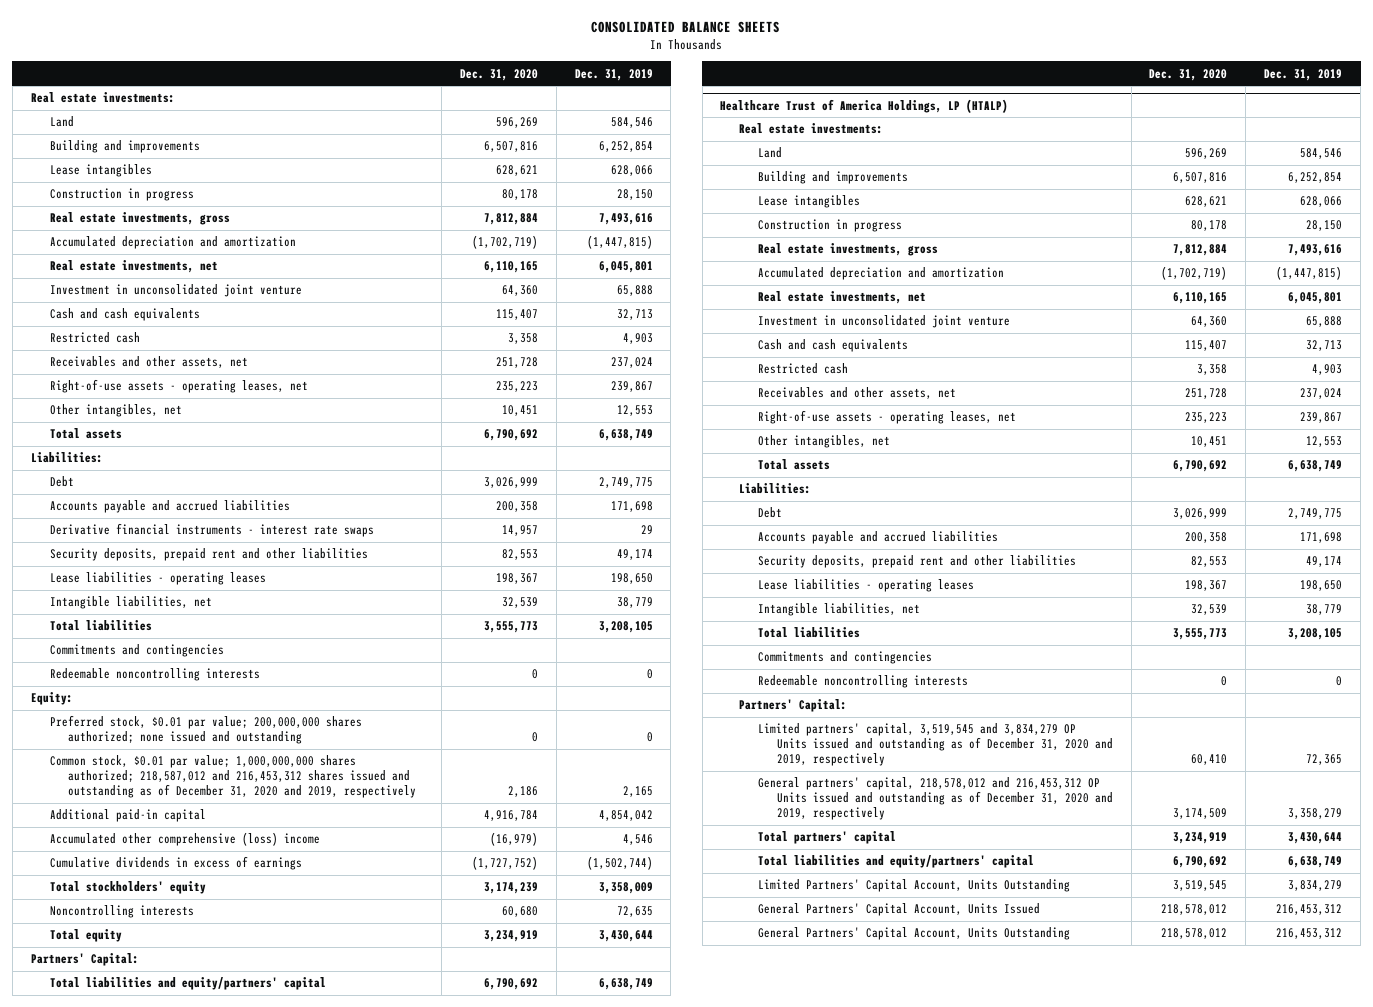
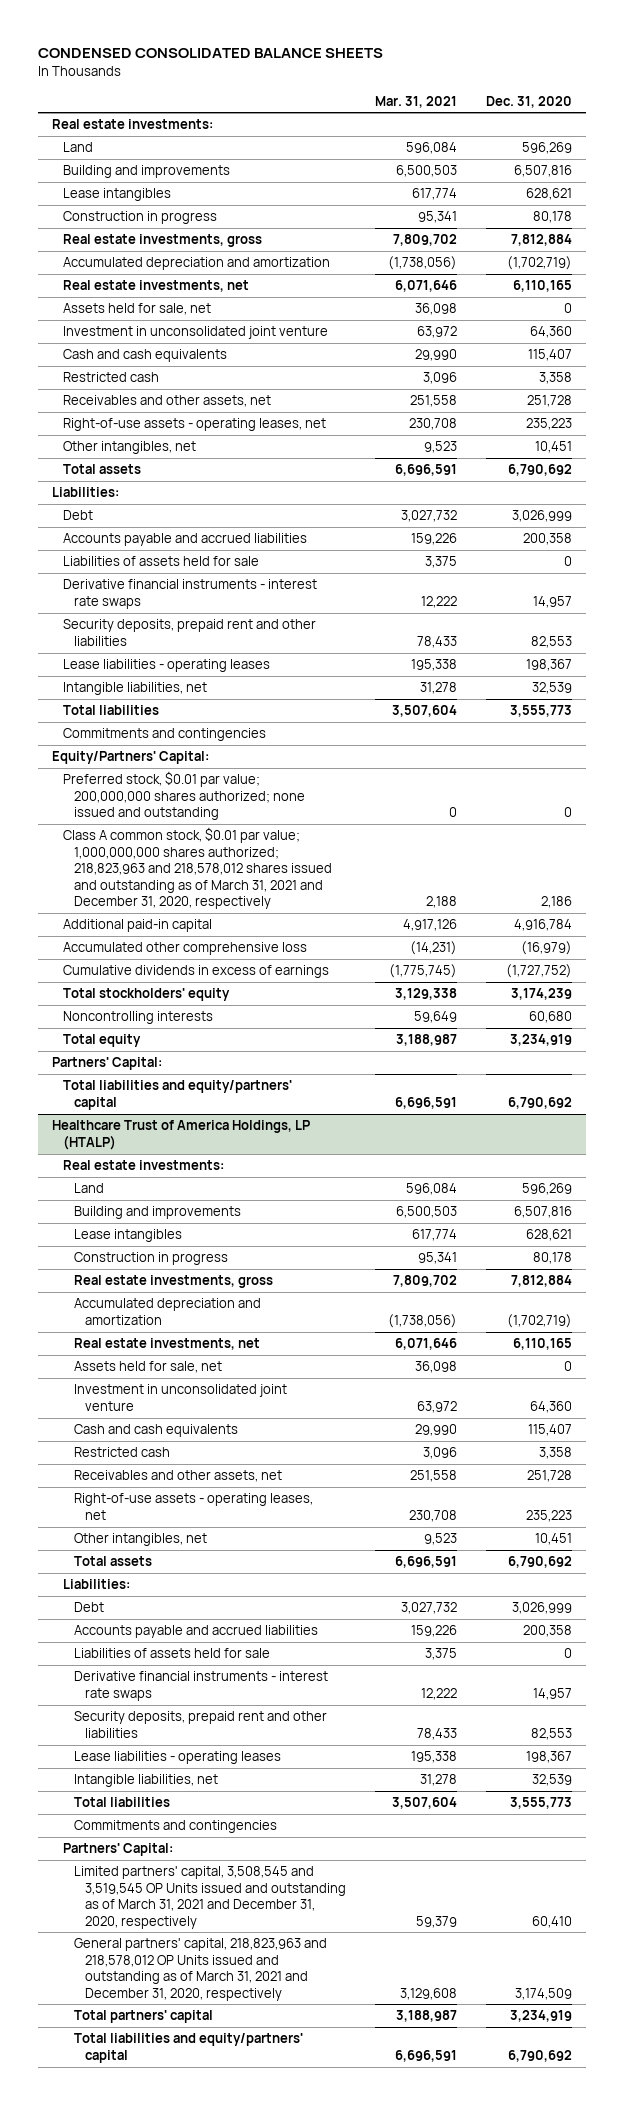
- CONSOLIDATED BALANCE SHEETS
+ CONDENSED CONSOLIDATED BALANCE SHEETS
- | Dec. 31, 2020 | Dec. 31, 2019
+ | Mar. 31, 2021 | Dec. 31, 2020
+ Assets held for sale, net | 36,098 | 0
+ Liabilities of assets held for sale | 3,375 | 0
- Redeemable noncontrolling interests | 0 | 0
- Equity:
+ Equity/Partners' Capital:
- Common stock, $0.01 par value; 1,000,000,000 shares authorized; 218,587,012 and 216,453,312 shares issued and outstanding as of December 31, 2020 and 2019, respectively | 2,186 | 2,165
+ Class A common stock, $0.01 par value; 1,000,000,000 shares authorized; 218,823,963 and 218,578,012 shares issued and outstanding as of March 31, 2021 and December 31, 2020, respectively | 2,188 | 2,186
- Accumulated other comprehensive (loss) income | (16,979) | 4,546
+ Accumulated other comprehensive loss | (14,231) | (16,979)
@ Healthcare Trust of America Holdings, LP (HTALP)
+ Assets held for sale, net | 36,098 | 0
+ Liabilities of assets held for sale | 3,375 | 0
+ Derivative financial instruments - interest rate swaps | 12,222 | 14,957
- Redeemable noncontrolling interests | 0 | 0
- Limited partners' capital, 3,519,545 and 3,834,279 OP Units issued and outstanding as of December 31, 2020 and 2019, respectively | 60,410 | 72,365
- General partners' capital, 218,578,012 and 216,453,312 OP Units issued and outstanding as of December 31, 2020 and 2019, respectively | 3,174,509 | 3,358,279
+ Limited partners' capital, 3,508,545 and 3,519,545 OP Units issued and outstanding as of March 31, 2021 and December 31, 2020, respectively | 59,379 | 60,410
+ General partners' capital, 218,823,963 and 218,578,012 OP Units issued and outstanding as of March 31, 2021 and December 31, 2020, respectively | 3,129,608 | 3,174,509
- Limited Partners' Capital Account, Units Outstanding | 3,519,545 | 3,834,279
- General Partners' Capital Account, Units Issued | 218,578,012 | 216,453,312
- General Partners' Capital Account, Units Outstanding | 218,578,012 | 216,453,312

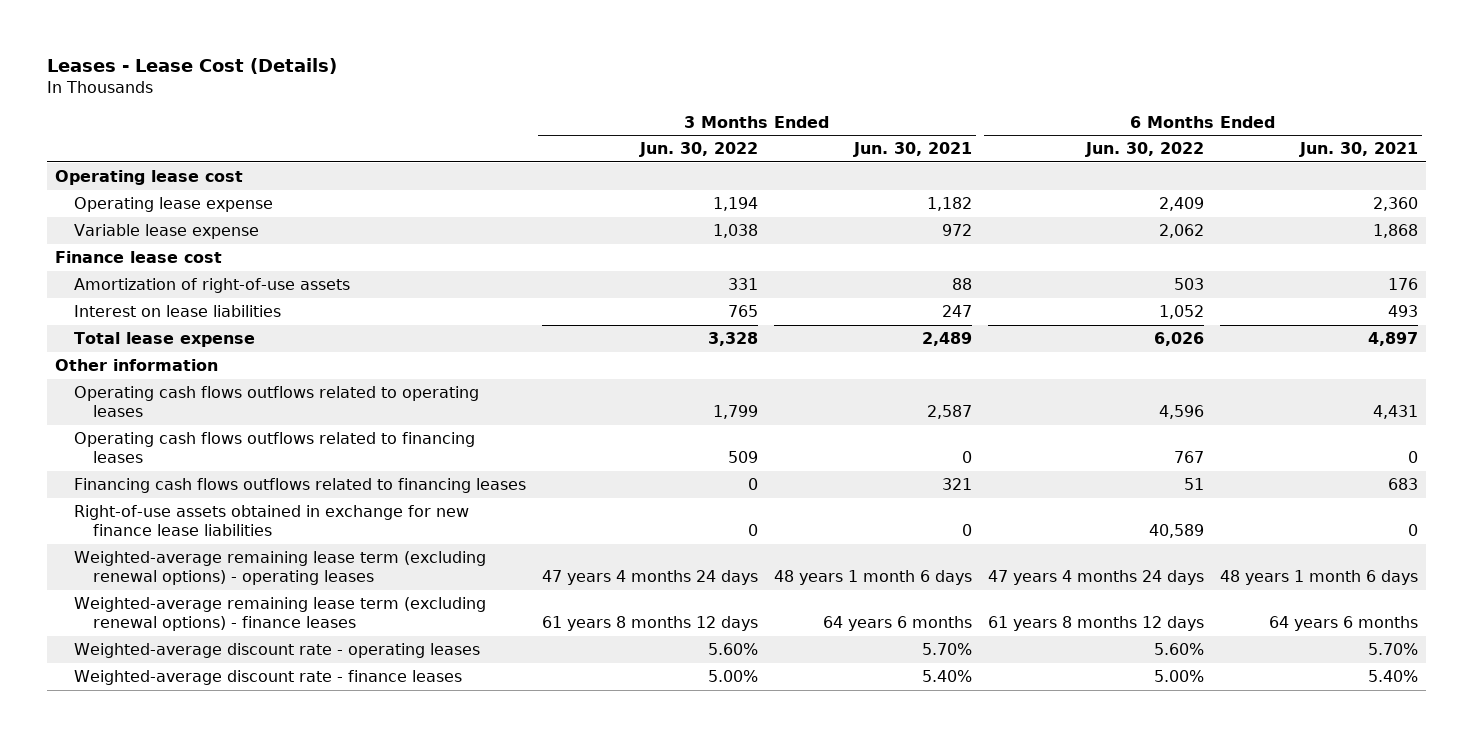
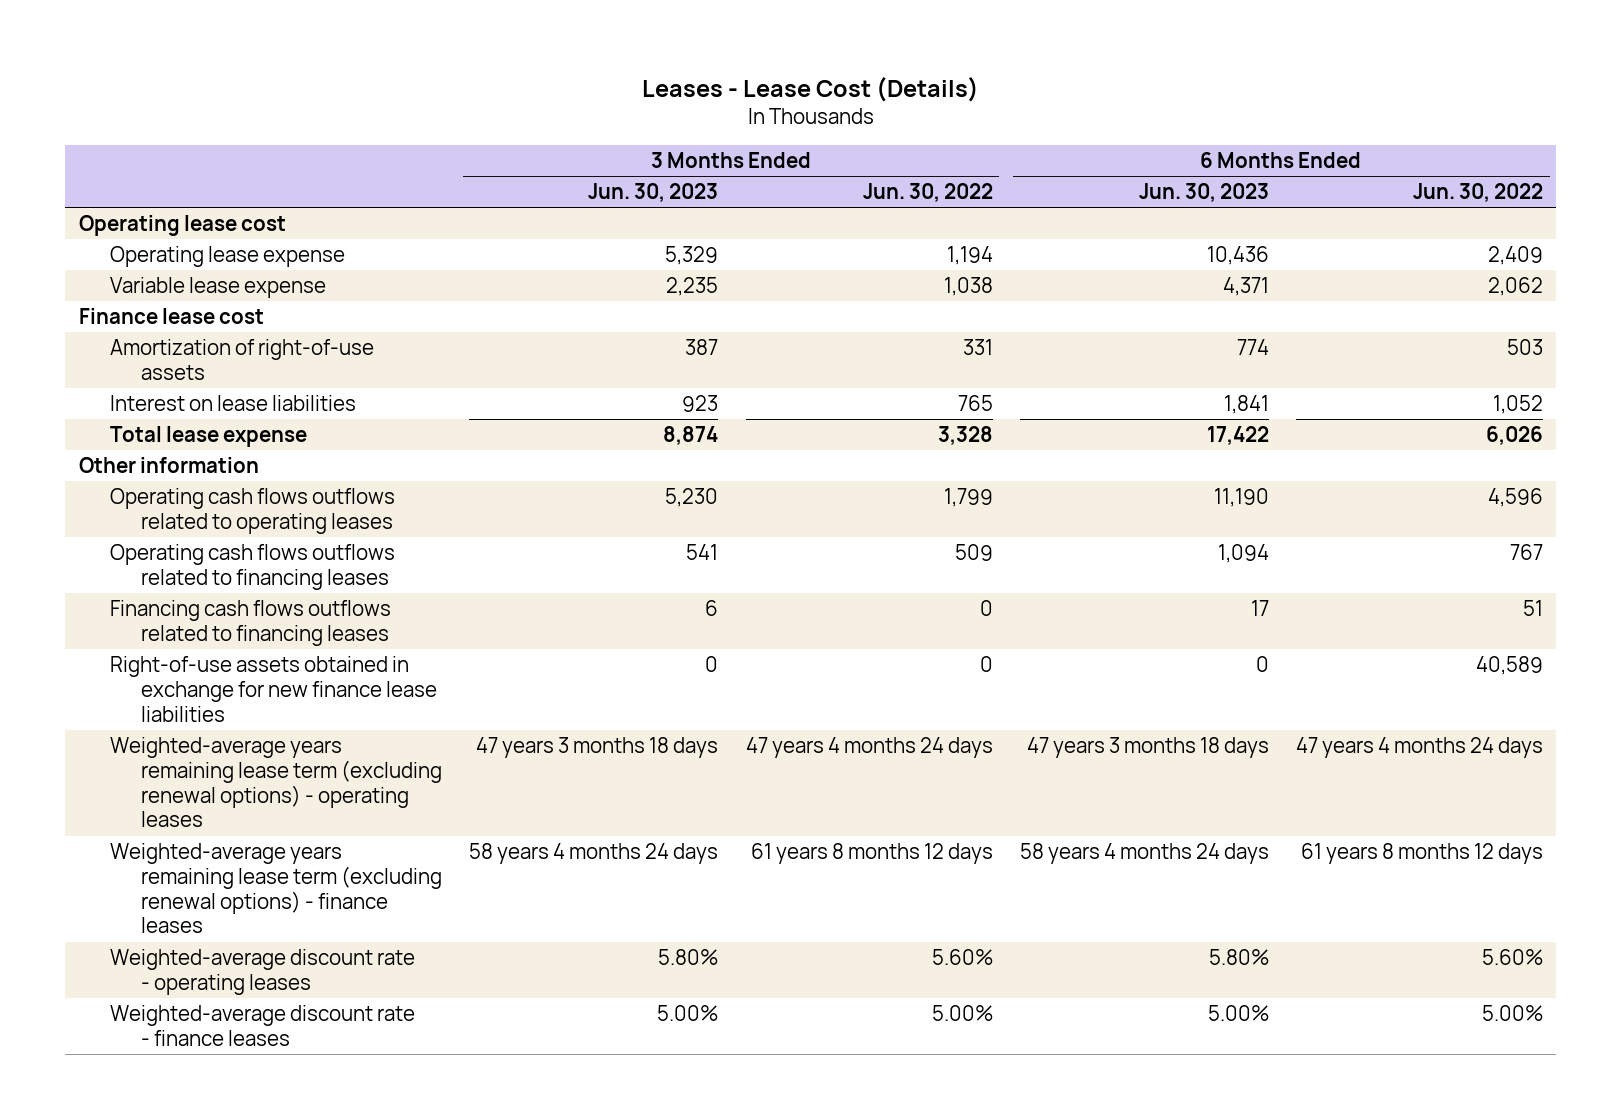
- | 3 Months Ended Jun. 30, 2022 | 3 Months Ended Jun. 30, 2021 | 6 Months Ended Jun. 30, 2022 | 6 Months Ended Jun. 30, 2021
+ | 3 Months Ended Jun. 30, 2023 | 3 Months Ended Jun. 30, 2022 | 6 Months Ended Jun. 30, 2023 | 6 Months Ended Jun. 30, 2022
- Weighted-average remaining lease term (excluding renewal options) - operating leases | 47 years 4 months 24 days | 48 years 1 month 6 days | 47 years 4 months 24 days | 48 years 1 month 6 days
- Weighted-average remaining lease term (excluding renewal options) - finance leases | 61 years 8 months 12 days | 64 years 6 months | 61 years 8 months 12 days | 64 years 6 months
+ Weighted-average years remaining lease term (excluding renewal options) - operating leases | 47 years 3 months 18 days | 47 years 4 months 24 days | 47 years 3 months 18 days | 47 years 4 months 24 days
+ Weighted-average years remaining lease term (excluding renewal options) - finance leases | 58 years 4 months 24 days | 61 years 8 months 12 days | 58 years 4 months 24 days | 61 years 8 months 12 days

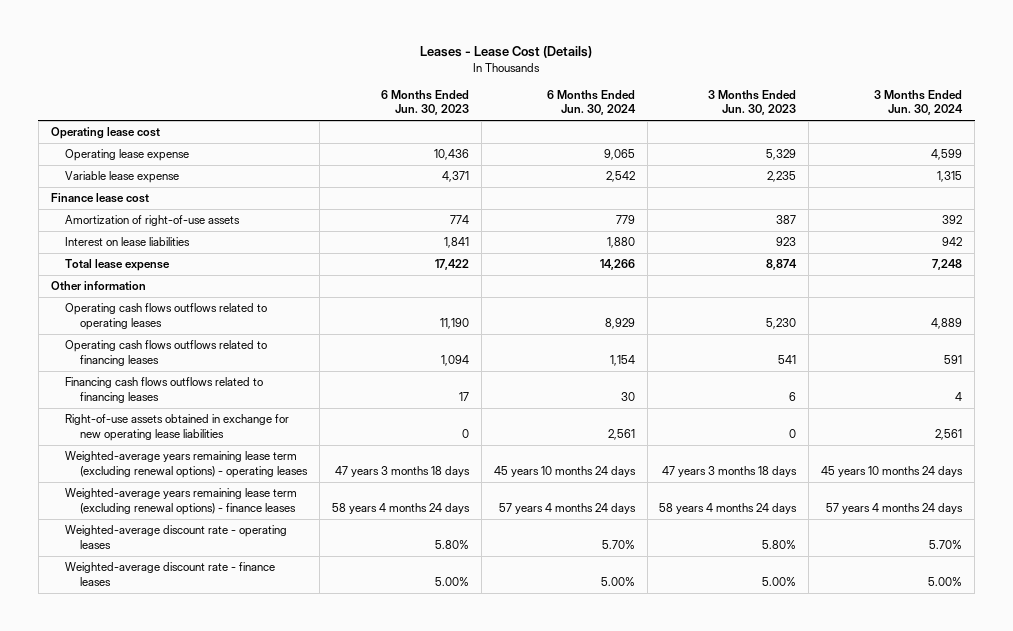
- | 3 Months Ended Jun. 30, 2023 | 3 Months Ended Jun. 30, 2022 | 6 Months Ended Jun. 30, 2023 | 6 Months Ended Jun. 30, 2022
+ | 6 Months Ended Jun. 30, 2023 | 6 Months Ended Jun. 30, 2024 | 3 Months Ended Jun. 30, 2023 | 3 Months Ended Jun. 30, 2024
- Right-of-use assets obtained in exchange for new finance lease liabilities | 0 | 0 | 0 | 40,589
+ Right-of-use assets obtained in exchange for new operating lease liabilities | 0 | 2,561 | 0 | 2,561

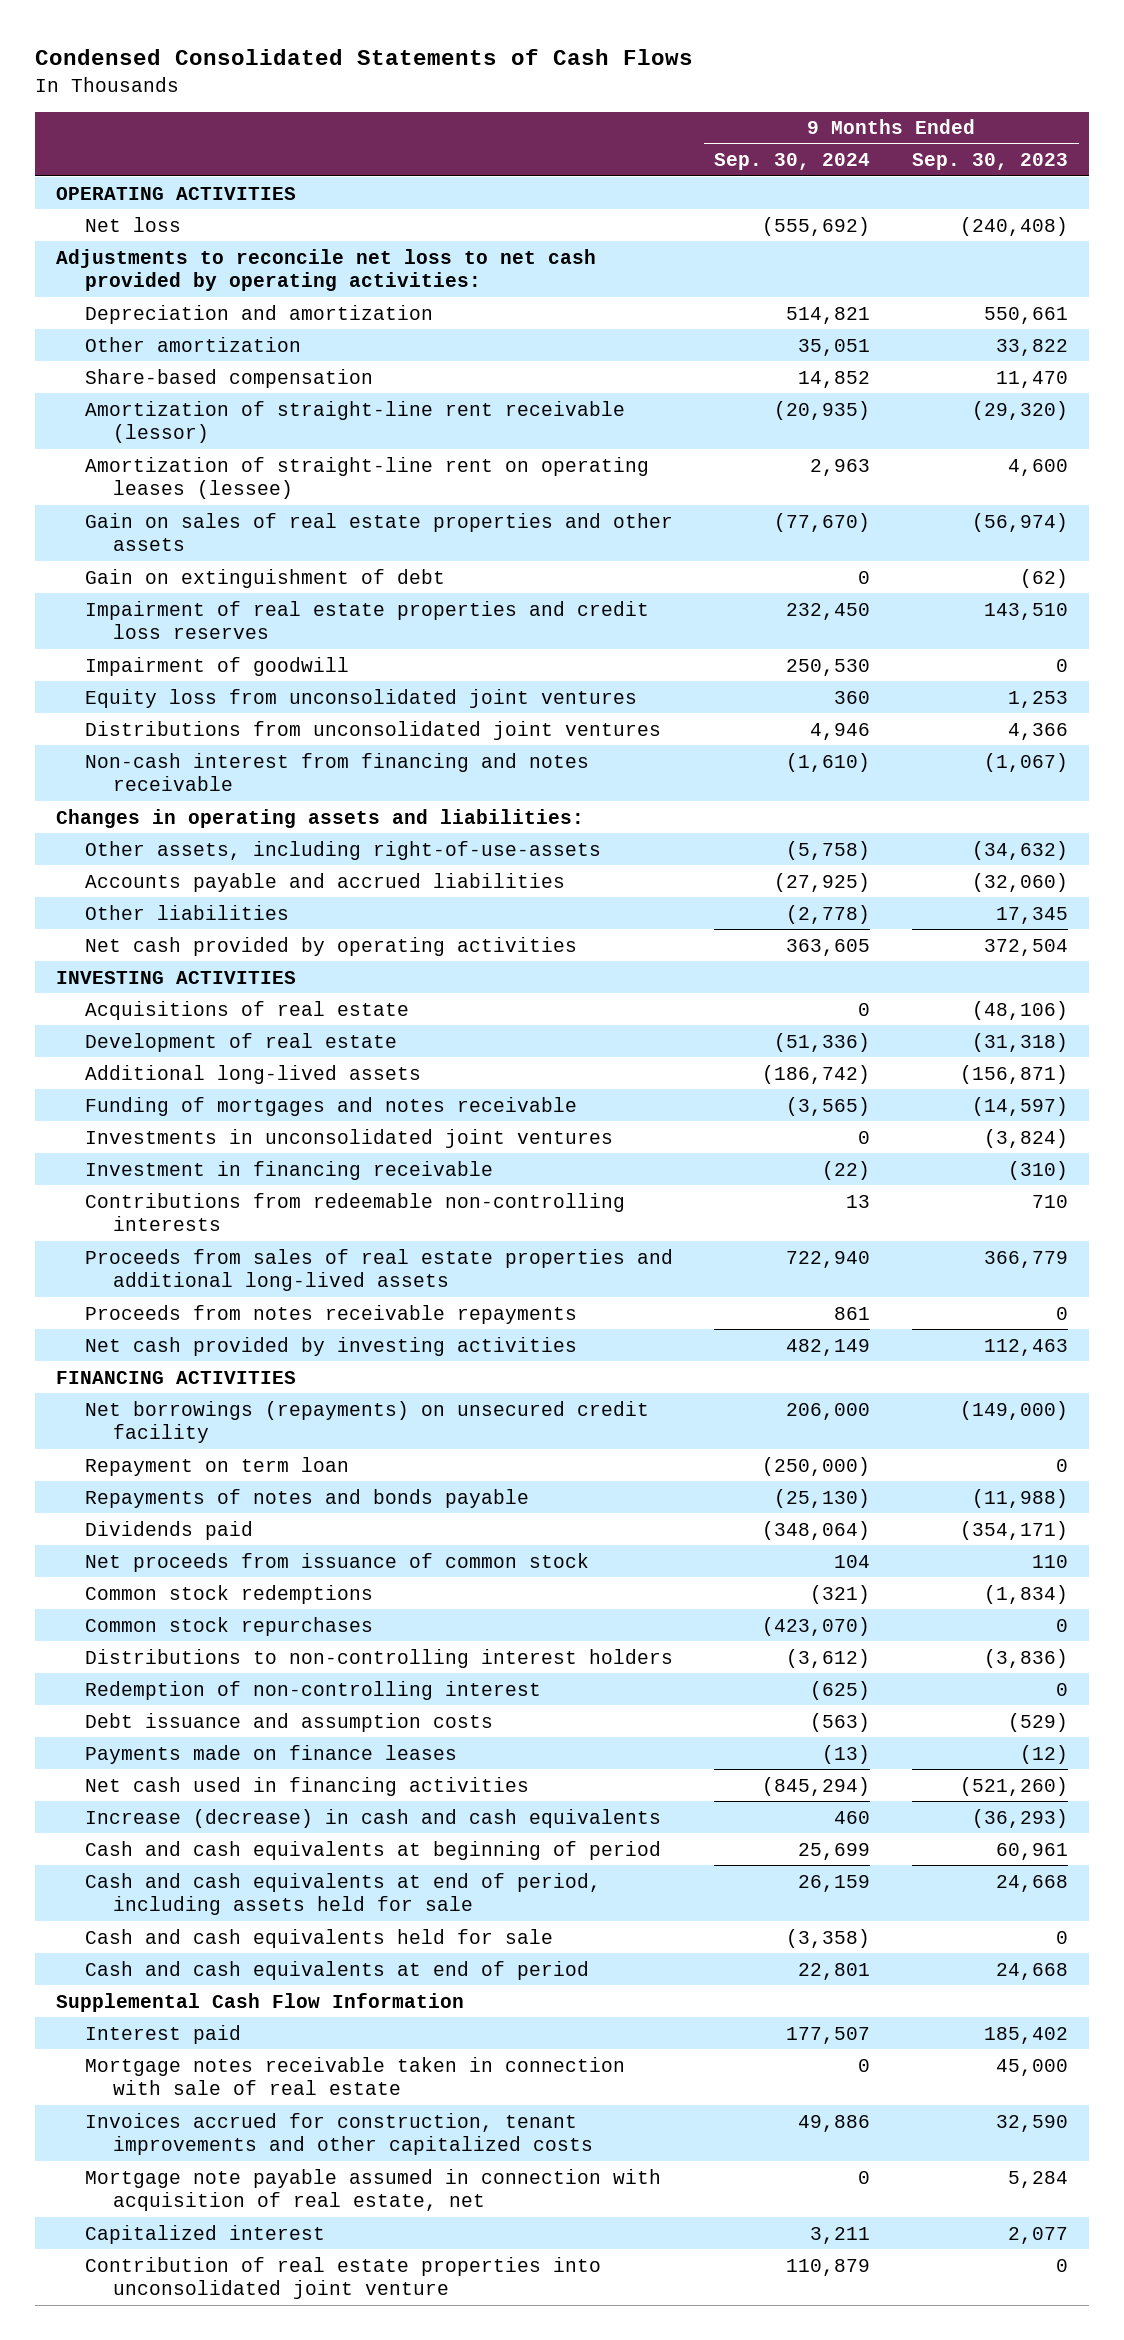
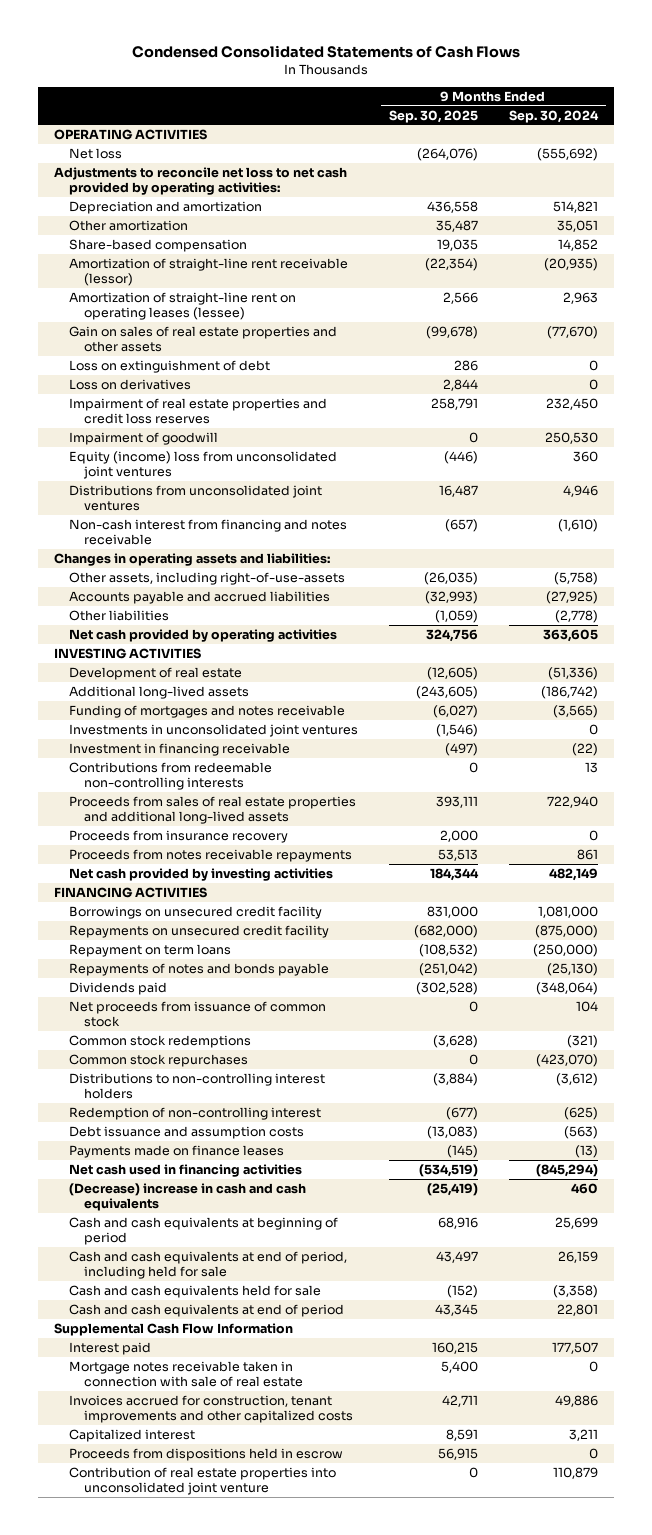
- | 9 Months Ended Sep. 30, 2024 | 9 Months Ended Sep. 30, 2023
+ | 9 Months Ended Sep. 30, 2025 | 9 Months Ended Sep. 30, 2024
- Gain on extinguishment of debt | 0 | (62)
+ Loss on extinguishment of debt | 286 | 0
+ Loss on derivatives | 2,844 | 0
- Equity loss from unconsolidated joint ventures | 360 | 1,253
+ Equity (income) loss from unconsolidated joint ventures | (446) | 360
- Acquisitions of real estate | 0 | (48,106)
+ Proceeds from insurance recovery | 2,000 | 0
- Net borrowings (repayments) on unsecured credit facility | 206,000 | (149,000)
- Repayment on term loan | (250,000) | 0
+ Borrowings on unsecured credit facility | 831,000 | 1,081,000
+ Repayments on unsecured credit facility | (682,000) | (875,000)
+ Repayment on term loans | (108,532) | (250,000)
- Increase (decrease) in cash and cash equivalents | 460 | (36,293)
+ (Decrease) increase in cash and cash equivalents | (25,419) | 460
- Cash and cash equivalents at end of period, including assets held for sale | 26,159 | 24,668
+ Cash and cash equivalents at end of period, including held for sale | 43,497 | 26,159
- Mortgage note payable assumed in connection with acquisition of real estate, net | 0 | 5,284
+ Proceeds from dispositions held in escrow | 56,915 | 0

